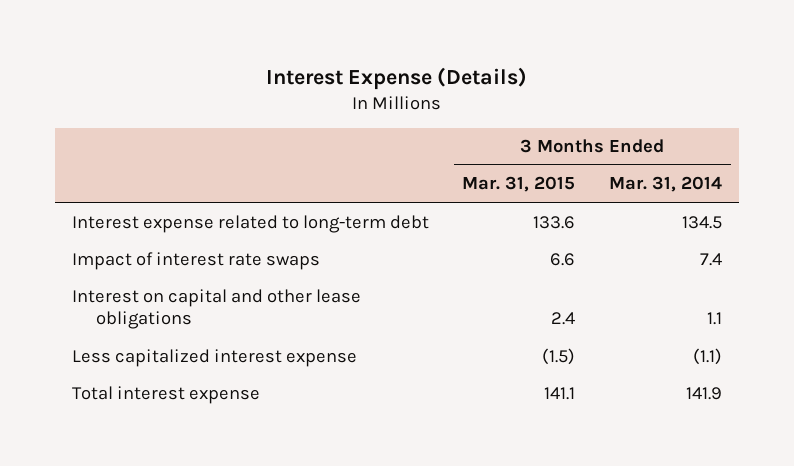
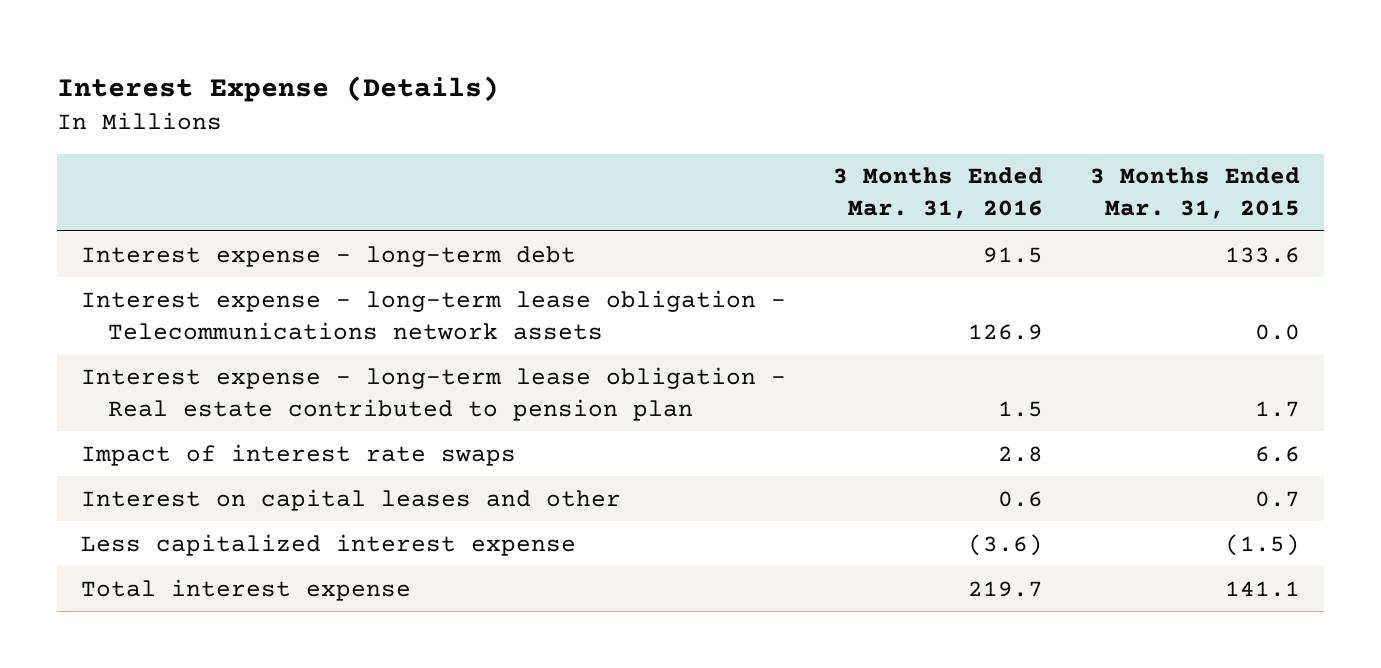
- | 3 Months Ended Mar. 31, 2015 | 3 Months Ended Mar. 31, 2014
+ | 3 Months Ended Mar. 31, 2016 | 3 Months Ended Mar. 31, 2015
- Interest expense related to long-term debt | 133.6 | 134.5
+ Interest expense - long-term debt | 91.5 | 133.6
+ Interest expense - long-term lease obligation - Telecommunications network assets | 126.9 | 0.0
+ Interest expense - long-term lease obligation - Real estate contributed to pension plan | 1.5 | 1.7
- Interest on capital and other lease obligations | 2.4 | 1.1
+ Interest on capital leases and other | 0.6 | 0.7

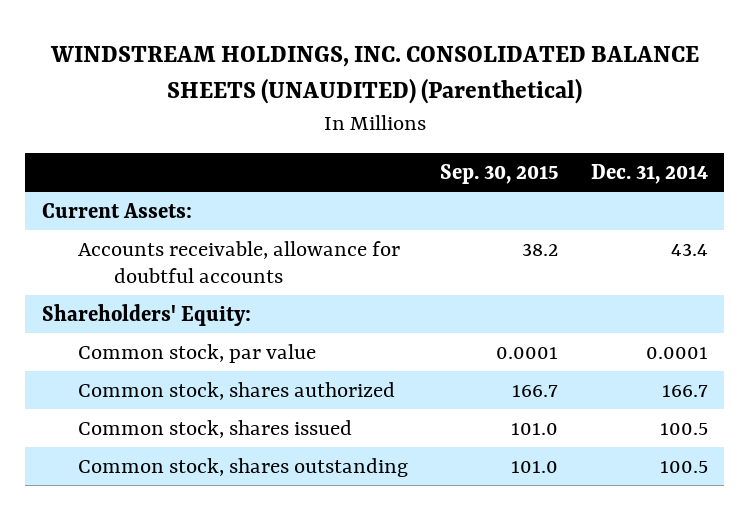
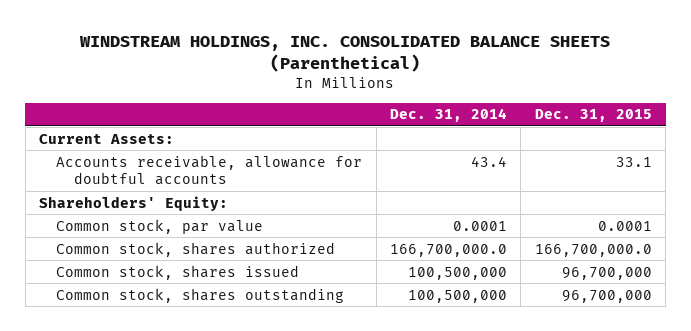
- WINDSTREAM HOLDINGS, INC. CONSOLIDATED BALANCE SHEETS (UNAUDITED) (Parenthetical)
+ WINDSTREAM HOLDINGS, INC. CONSOLIDATED BALANCE SHEETS (Parenthetical)
- | Sep. 30, 2015 | Dec. 31, 2014
+ | Dec. 31, 2014 | Dec. 31, 2015
- Common stock, shares authorized | 166.7 | 166.7
- Common stock, shares issued | 101.0 | 100.5
- Common stock, shares outstanding | 101.0 | 100.5
+ Common stock, shares authorized | 166,700,000.0 | 166,700,000.0
+ Common stock, shares issued | 100,500,000 | 96,700,000
+ Common stock, shares outstanding | 100,500,000 | 96,700,000

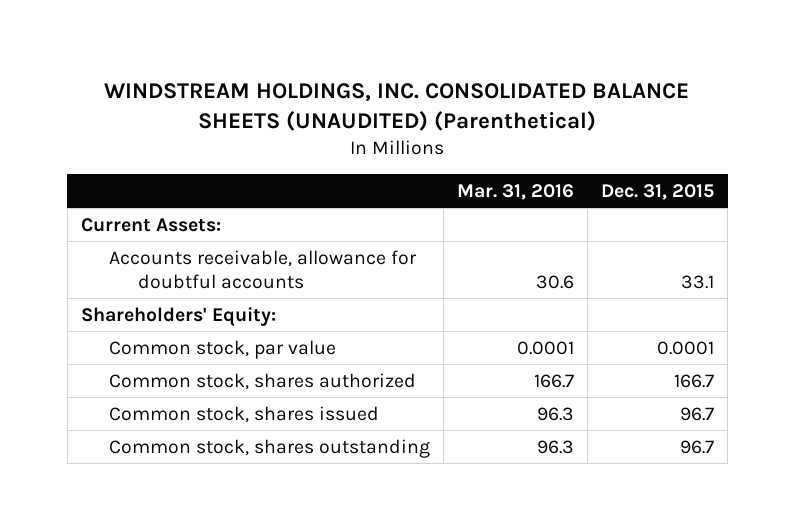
- WINDSTREAM HOLDINGS, INC. CONSOLIDATED BALANCE SHEETS (Parenthetical)
+ WINDSTREAM HOLDINGS, INC. CONSOLIDATED BALANCE SHEETS (UNAUDITED) (Parenthetical)
- | Dec. 31, 2014 | Dec. 31, 2015
+ | Mar. 31, 2016 | Dec. 31, 2015
- Common stock, shares authorized | 166,700,000.0 | 166,700,000.0
- Common stock, shares issued | 100,500,000 | 96,700,000
- Common stock, shares outstanding | 100,500,000 | 96,700,000
+ Common stock, shares authorized | 166.7 | 166.7
+ Common stock, shares issued | 96.3 | 96.7
+ Common stock, shares outstanding | 96.3 | 96.7

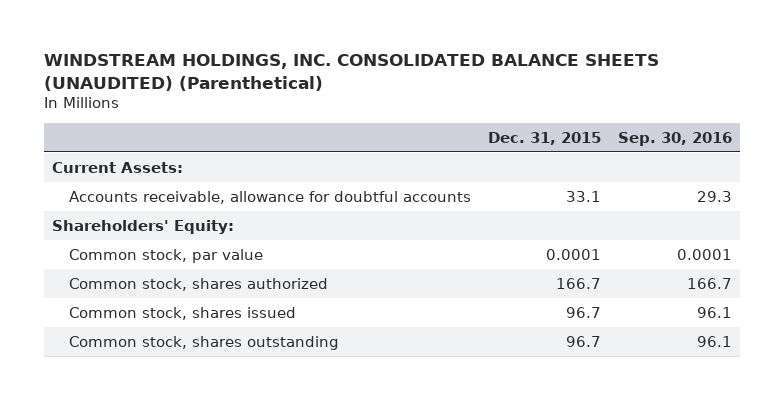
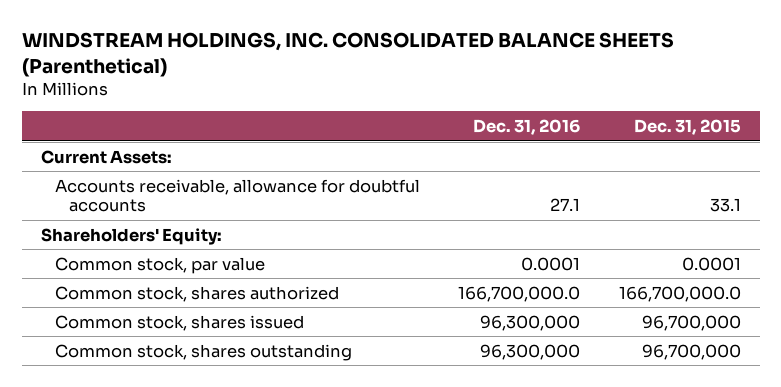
- WINDSTREAM HOLDINGS, INC. CONSOLIDATED BALANCE SHEETS (UNAUDITED) (Parenthetical)
+ WINDSTREAM HOLDINGS, INC. CONSOLIDATED BALANCE SHEETS (Parenthetical)
- | Dec. 31, 2015 | Sep. 30, 2016
+ | Dec. 31, 2016 | Dec. 31, 2015
- Common stock, shares authorized | 166.7 | 166.7
- Common stock, shares issued | 96.7 | 96.1
- Common stock, shares outstanding | 96.7 | 96.1
+ Common stock, shares authorized | 166,700,000.0 | 166,700,000.0
+ Common stock, shares issued | 96,300,000 | 96,700,000
+ Common stock, shares outstanding | 96,300,000 | 96,700,000

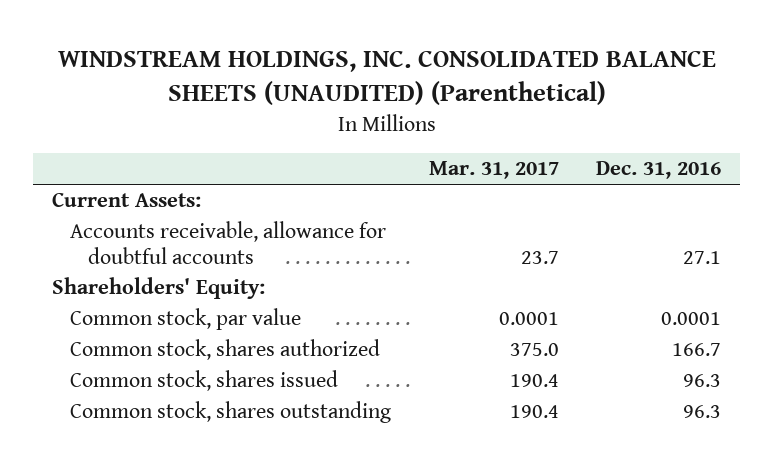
- WINDSTREAM HOLDINGS, INC. CONSOLIDATED BALANCE SHEETS (Parenthetical)
+ WINDSTREAM HOLDINGS, INC. CONSOLIDATED BALANCE SHEETS (UNAUDITED) (Parenthetical)
- | Dec. 31, 2016 | Dec. 31, 2015
+ | Mar. 31, 2017 | Dec. 31, 2016
- Common stock, shares authorized | 166,700,000.0 | 166,700,000.0
- Common stock, shares issued | 96,300,000 | 96,700,000
- Common stock, shares outstanding | 96,300,000 | 96,700,000
+ Common stock, shares authorized | 375.0 | 166.7
+ Common stock, shares issued | 190.4 | 96.3
+ Common stock, shares outstanding | 190.4 | 96.3

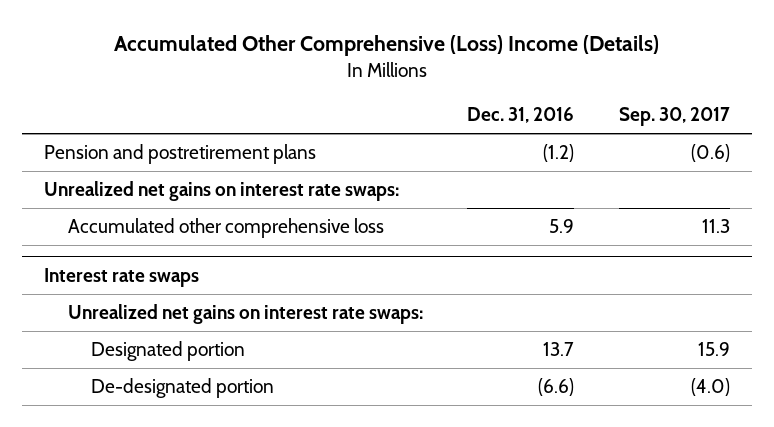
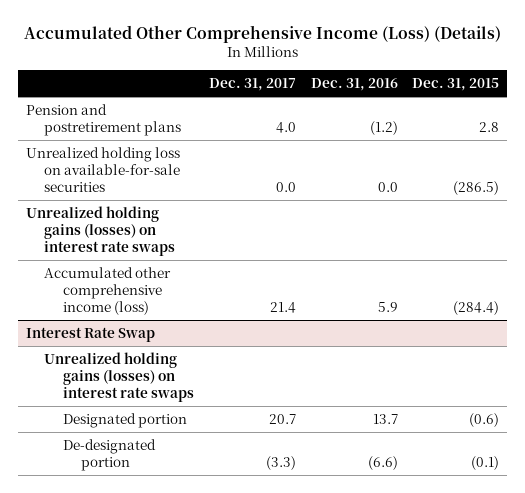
- Accumulated Other Comprehensive (Loss) Income (Details)
+ Accumulated Other Comprehensive Income (Loss) (Details)
- | Dec. 31, 2016 | Sep. 30, 2017
+ | Dec. 31, 2017 | Dec. 31, 2016 | Dec. 31, 2015
- Unrealized net gains on interest rate swaps:
- Accumulated other comprehensive loss | 5.9 | 11.3
- Interest rate swaps
- Unrealized net gains on interest rate swaps:
+ Unrealized holding loss on available-for-sale securities | 0.0 | 0.0 | (286.5)
+ Unrealized holding gains (losses) on interest rate swaps
+ Accumulated other comprehensive income (loss) | 21.4 | 5.9 | (284.4)
+ Interest Rate Swap
+ Unrealized holding gains (losses) on interest rate swaps

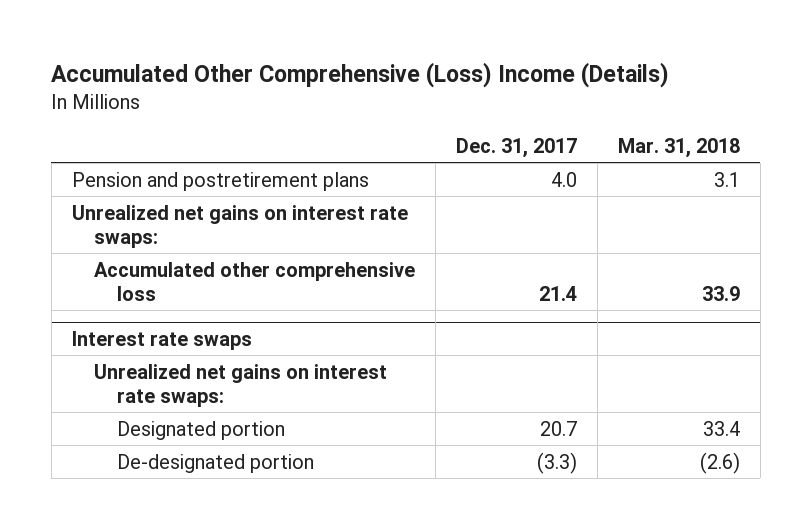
- Accumulated Other Comprehensive Income (Loss) (Details)
+ Accumulated Other Comprehensive (Loss) Income (Details)
- | Dec. 31, 2017 | Dec. 31, 2016 | Dec. 31, 2015
+ | Dec. 31, 2017 | Mar. 31, 2018
- Unrealized holding loss on available-for-sale securities | 0.0 | 0.0 | (286.5)
- Unrealized holding gains (losses) on interest rate swaps
- Accumulated other comprehensive income (loss) | 21.4 | 5.9 | (284.4)
- Interest Rate Swap
- Unrealized holding gains (losses) on interest rate swaps
+ Unrealized net gains on interest rate swaps:
+ Accumulated other comprehensive loss | 21.4 | 33.9
+ Interest rate swaps
+ Unrealized net gains on interest rate swaps:

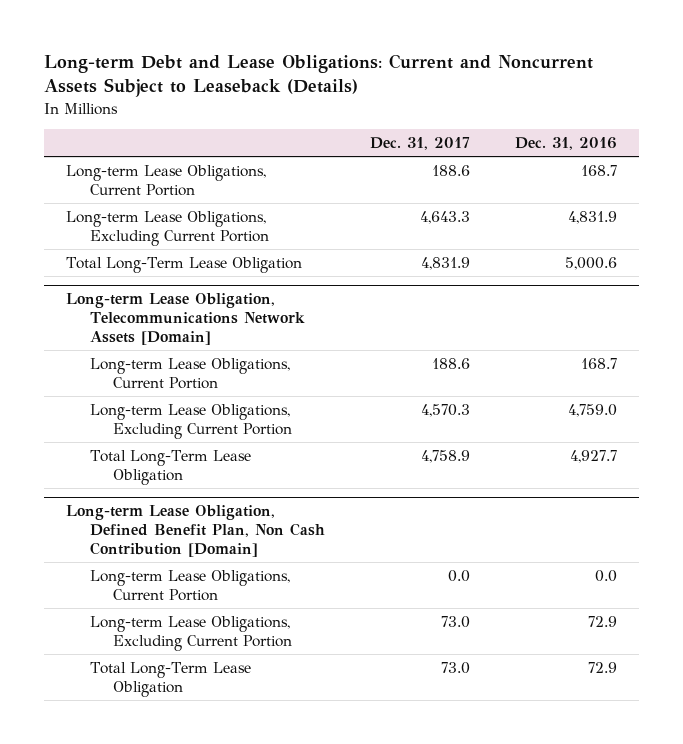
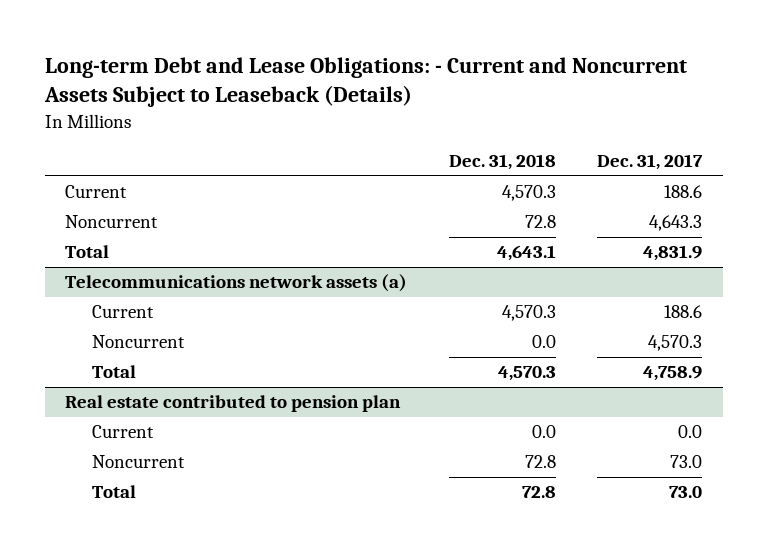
- Long-term Debt and Lease Obligations: Current and Noncurrent Assets Subject to Leaseback (Details)
+ Long-term Debt and Lease Obligations: - Current and Noncurrent Assets Subject to Leaseback (Details)
- | Dec. 31, 2017 | Dec. 31, 2016
+ | Dec. 31, 2018 | Dec. 31, 2017
- Long-term Lease Obligations, Current Portion | 188.6 | 168.7
- Long-term Lease Obligations, Excluding Current Portion | 4,643.3 | 4,831.9
- Total Long-Term Lease Obligation | 4,831.9 | 5,000.6
- Long-term Lease Obligation, Telecommunications Network Assets [Domain]
- Long-term Lease Obligations, Current Portion | 188.6 | 168.7
- Long-term Lease Obligations, Excluding Current Portion | 4,570.3 | 4,759.0
- Total Long-Term Lease Obligation | 4,758.9 | 4,927.7
- Long-term Lease Obligation, Defined Benefit Plan, Non Cash Contribution [Domain]
- Long-term Lease Obligations, Current Portion | 0.0 | 0.0
- Long-term Lease Obligations, Excluding Current Portion | 73.0 | 72.9
- Total Long-Term Lease Obligation | 73.0 | 72.9
+ Current | 4,570.3 | 188.6
+ Noncurrent | 72.8 | 4,643.3
+ Total | 4,643.1 | 4,831.9
+ Telecommunications network assets (a)
+ Current | 4,570.3 | 188.6
+ Noncurrent | 0.0 | 4,570.3
+ Total | 4,570.3 | 4,758.9
+ Real estate contributed to pension plan
+ Current | 0.0 | 0.0
+ Noncurrent | 72.8 | 73.0
+ Total | 72.8 | 73.0

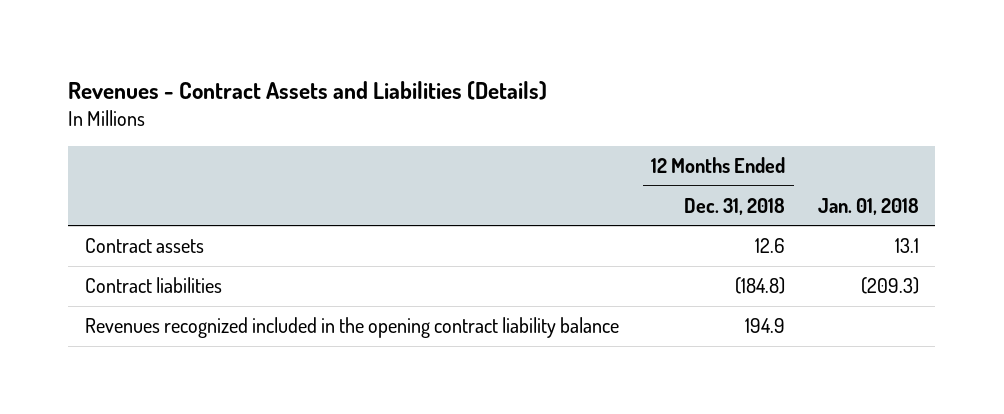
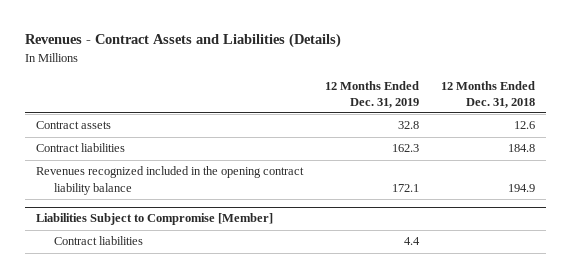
- | 12 Months Ended Dec. 31, 2018 | Jan. 01, 2018
+ | 12 Months Ended Dec. 31, 2019 | 12 Months Ended Dec. 31, 2018
- Contract liabilities | (184.8) | (209.3)
+ Contract liabilities | 162.3 | 184.8
+ Liabilities Subject to Compromise [Member]
+ Contract liabilities | 4.4 |

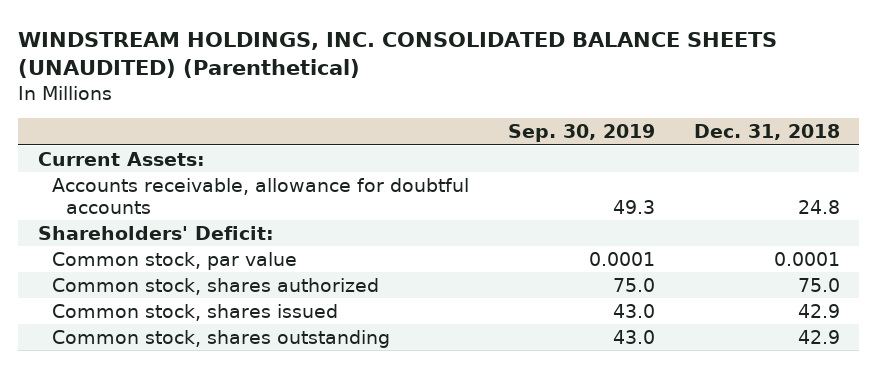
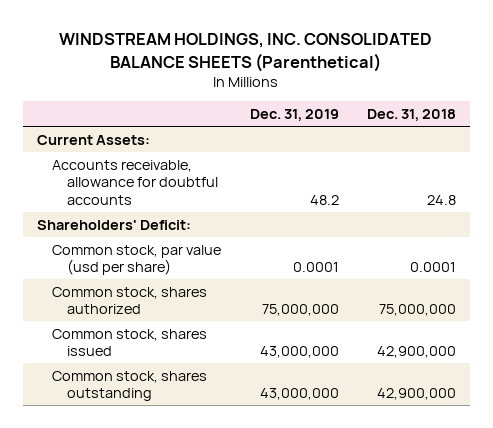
- WINDSTREAM HOLDINGS, INC. CONSOLIDATED BALANCE SHEETS (UNAUDITED) (Parenthetical)
+ WINDSTREAM HOLDINGS, INC. CONSOLIDATED BALANCE SHEETS (Parenthetical)
- | Sep. 30, 2019 | Dec. 31, 2018
+ | Dec. 31, 2019 | Dec. 31, 2018
- Common stock, par value | 0.0001 | 0.0001
- Common stock, shares authorized | 75.0 | 75.0
- Common stock, shares issued | 43.0 | 42.9
- Common stock, shares outstanding | 43.0 | 42.9
+ Common stock, par value (usd per share) | 0.0001 | 0.0001
+ Common stock, shares authorized | 75,000,000 | 75,000,000
+ Common stock, shares issued | 43,000,000 | 42,900,000
+ Common stock, shares outstanding | 43,000,000 | 42,900,000

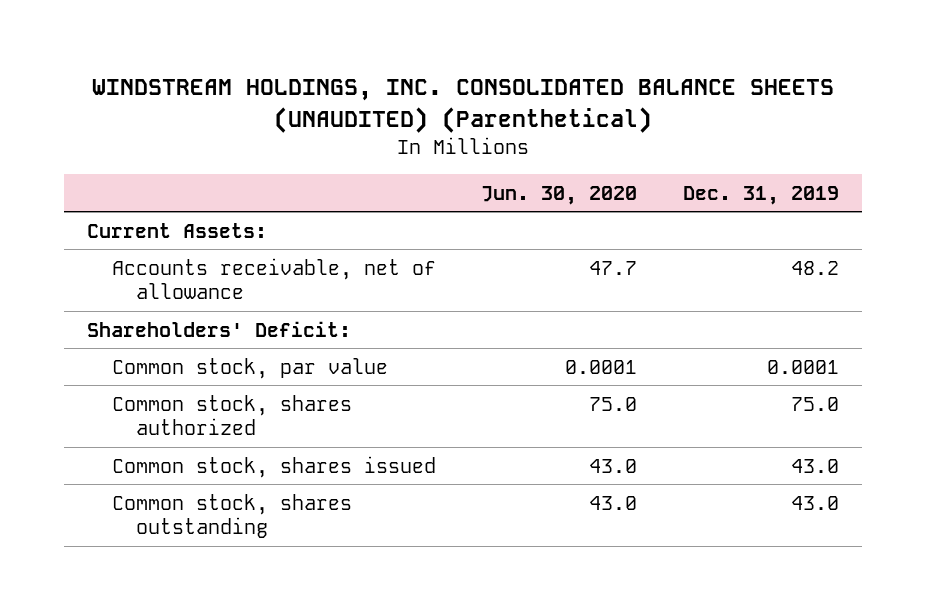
- WINDSTREAM HOLDINGS, INC. CONSOLIDATED BALANCE SHEETS (Parenthetical)
+ WINDSTREAM HOLDINGS, INC. CONSOLIDATED BALANCE SHEETS (UNAUDITED) (Parenthetical)
- | Dec. 31, 2019 | Dec. 31, 2018
+ | Jun. 30, 2020 | Dec. 31, 2019
- Accounts receivable, allowance for doubtful accounts | 48.2 | 24.8
+ Accounts receivable, net of allowance | 47.7 | 48.2
- Common stock, par value (usd per share) | 0.0001 | 0.0001
- Common stock, shares authorized | 75,000,000 | 75,000,000
- Common stock, shares issued | 43,000,000 | 42,900,000
- Common stock, shares outstanding | 43,000,000 | 42,900,000
+ Common stock, par value | 0.0001 | 0.0001
+ Common stock, shares authorized | 75.0 | 75.0
+ Common stock, shares issued | 43.0 | 43.0
+ Common stock, shares outstanding | 43.0 | 43.0

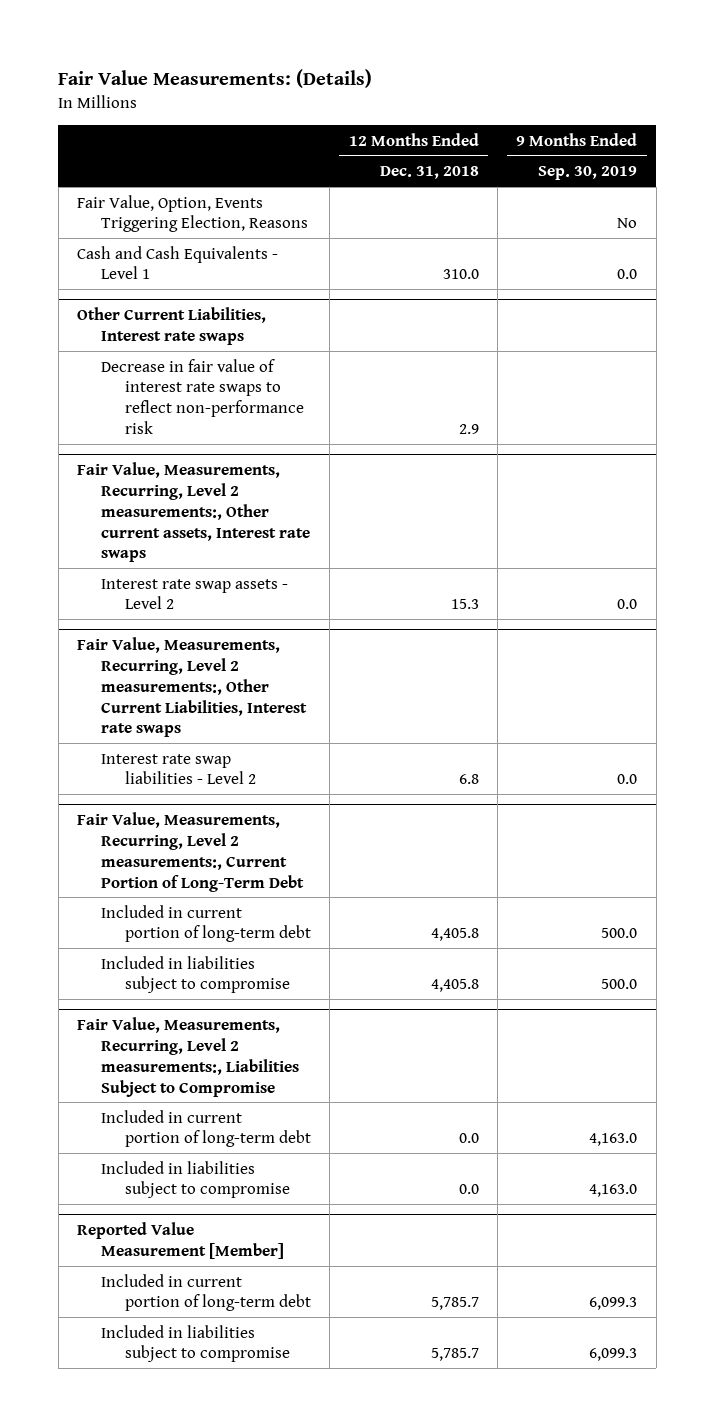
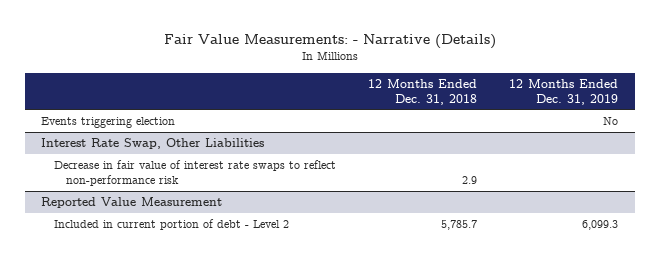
- Fair Value Measurements: (Details)
+ Fair Value Measurements: - Narrative (Details)
- | 12 Months Ended Dec. 31, 2018 | 9 Months Ended Sep. 30, 2019
+ | 12 Months Ended Dec. 31, 2018 | 12 Months Ended Dec. 31, 2019
- Fair Value, Option, Events Triggering Election, Reasons | | No
- Cash and Cash Equivalents - Level 1 | 310.0 | 0.0
- Other Current Liabilities, Interest rate swaps
+ Events triggering election | | No
+ Interest Rate Swap, Other Liabilities
- Fair Value, Measurements, Recurring, Level 2 measurements:, Other current assets, Interest rate swaps
- Interest rate swap assets - Level 2 | 15.3 | 0.0
- Fair Value, Measurements, Recurring, Level 2 measurements:, Other Current Liabilities, Interest rate swaps
- Interest rate swap liabilities - Level 2 | 6.8 | 0.0
- Fair Value, Measurements, Recurring, Level 2 measurements:, Current Portion of Long-Term Debt
- Included in current portion of long-term debt | 4,405.8 | 500.0
- Included in liabilities subject to compromise | 4,405.8 | 500.0
- Fair Value, Measurements, Recurring, Level 2 measurements:, Liabilities Subject to Compromise
- Included in current portion of long-term debt | 0.0 | 4,163.0
- Included in liabilities subject to compromise | 0.0 | 4,163.0
- Reported Value Measurement [Member]
- Included in current portion of long-term debt | 5,785.7 | 6,099.3
- Included in liabilities subject to compromise | 5,785.7 | 6,099.3
+ Reported Value Measurement
+ Included in current portion of debt - Level 2 | 5,785.7 | 6,099.3

